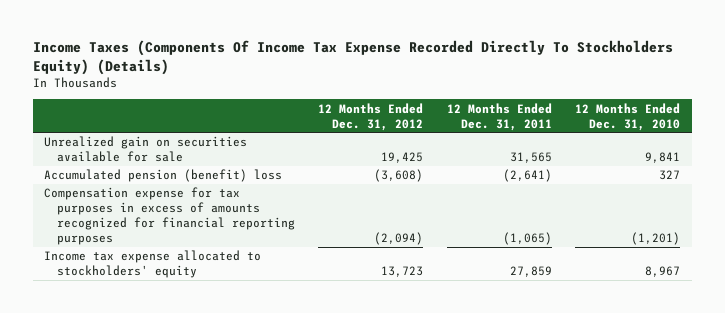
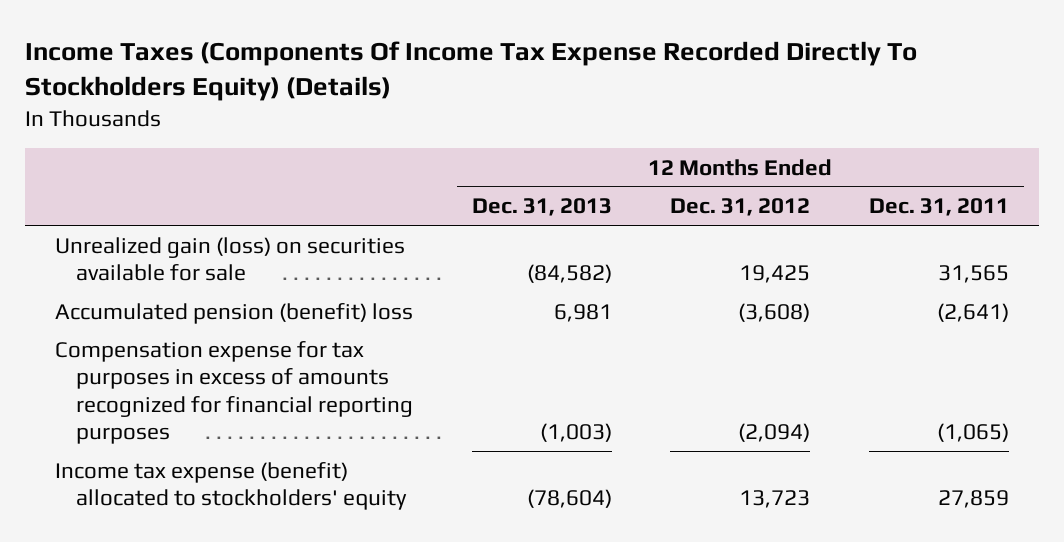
- | 12 Months Ended Dec. 31, 2012 | 12 Months Ended Dec. 31, 2011 | 12 Months Ended Dec. 31, 2010
+ | 12 Months Ended Dec. 31, 2013 | 12 Months Ended Dec. 31, 2012 | 12 Months Ended Dec. 31, 2011
- Unrealized gain on securities available for sale | 19,425 | 31,565 | 9,841
+ Unrealized gain (loss) on securities available for sale | (84,582) | 19,425 | 31,565
- Income tax expense allocated to stockholders' equity | 13,723 | 27,859 | 8,967
+ Income tax expense (benefit) allocated to stockholders' equity | (78,604) | 13,723 | 27,859

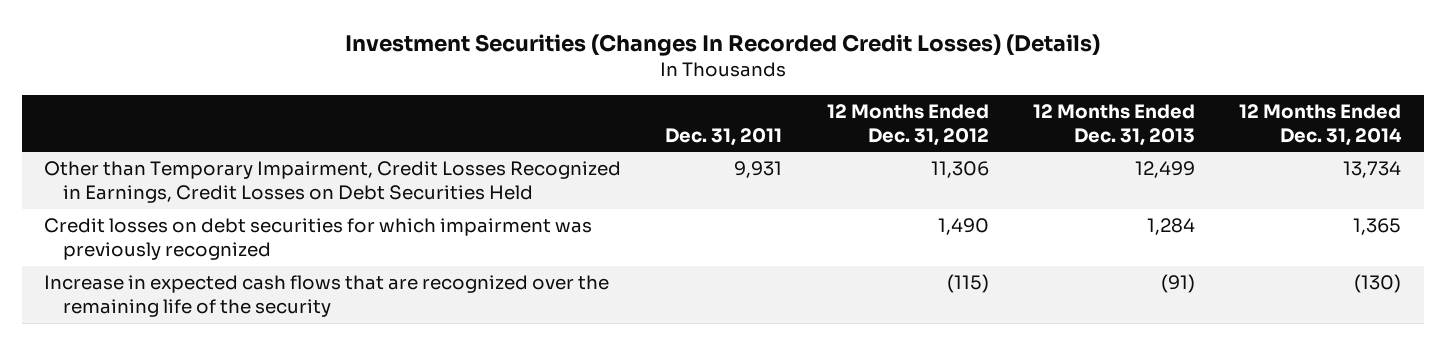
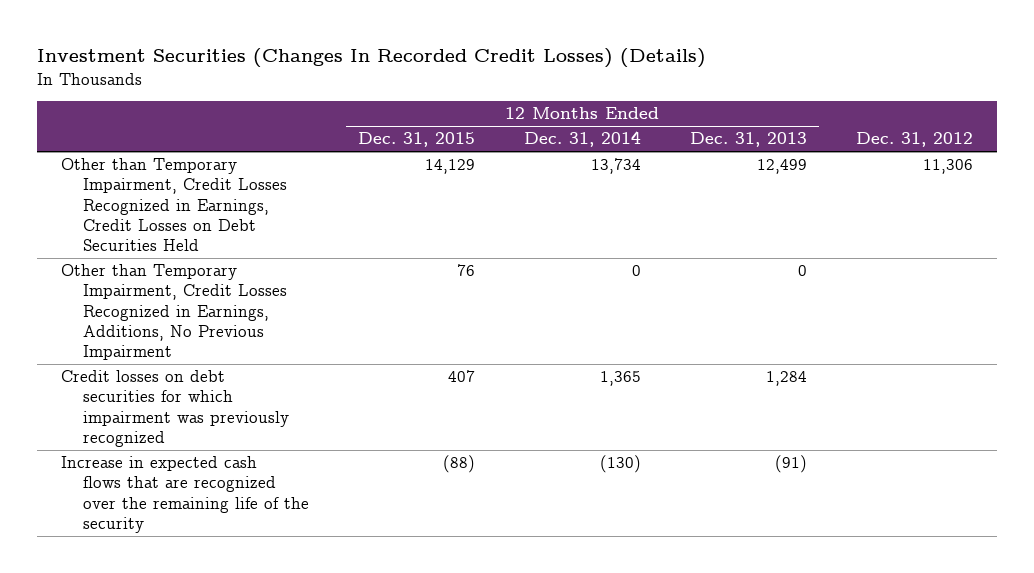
- | Dec. 31, 2011 | 12 Months Ended Dec. 31, 2012 | 12 Months Ended Dec. 31, 2013 | 12 Months Ended Dec. 31, 2014
+ | 12 Months Ended Dec. 31, 2015 | 12 Months Ended Dec. 31, 2014 | 12 Months Ended Dec. 31, 2013 | Dec. 31, 2012
+ Other than Temporary Impairment, Credit Losses Recognized in Earnings, Additions, No Previous Impairment | 76 | 0 | 0 |

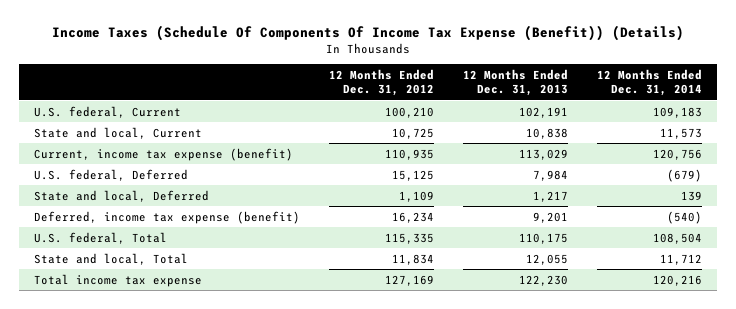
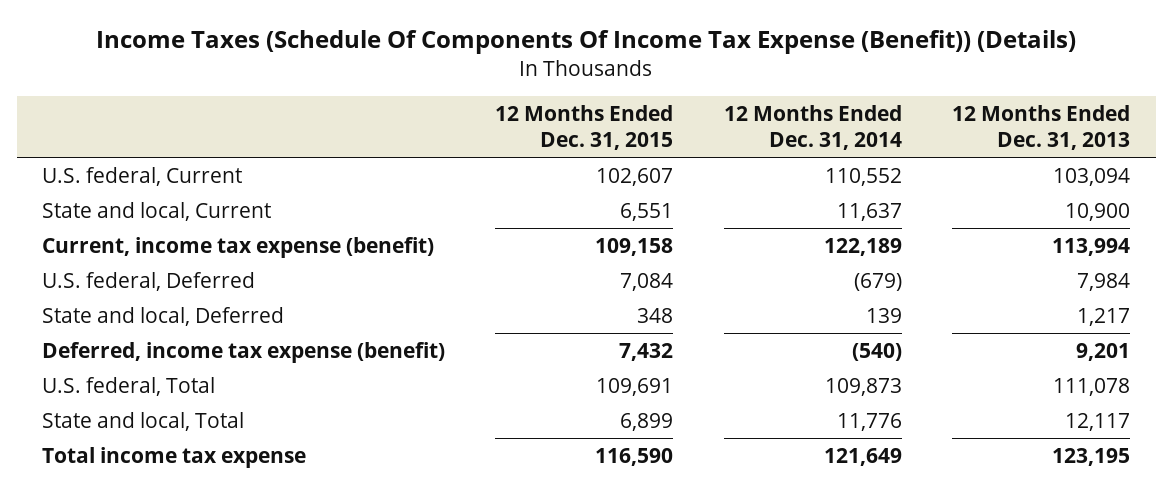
- | 12 Months Ended Dec. 31, 2012 | 12 Months Ended Dec. 31, 2013 | 12 Months Ended Dec. 31, 2014
+ | 12 Months Ended Dec. 31, 2015 | 12 Months Ended Dec. 31, 2014 | 12 Months Ended Dec. 31, 2013
- U.S. federal, Current | 100,210 | 102,191 | 109,183
- State and local, Current | 10,725 | 10,838 | 11,573
- Current, income tax expense (benefit) | 110,935 | 113,029 | 120,756
+ U.S. federal, Current | 102,607 | 110,552 | 103,094
+ State and local, Current | 6,551 | 11,637 | 10,900
+ Current, income tax expense (benefit) | 109,158 | 122,189 | 113,994
- U.S. federal, Total | 115,335 | 110,175 | 108,504
- State and local, Total | 11,834 | 12,055 | 11,712
- Total income tax expense | 127,169 | 122,230 | 120,216
+ U.S. federal, Total | 109,691 | 109,873 | 111,078
+ State and local, Total | 6,899 | 11,776 | 12,117
+ Total income tax expense | 116,590 | 121,649 | 123,195

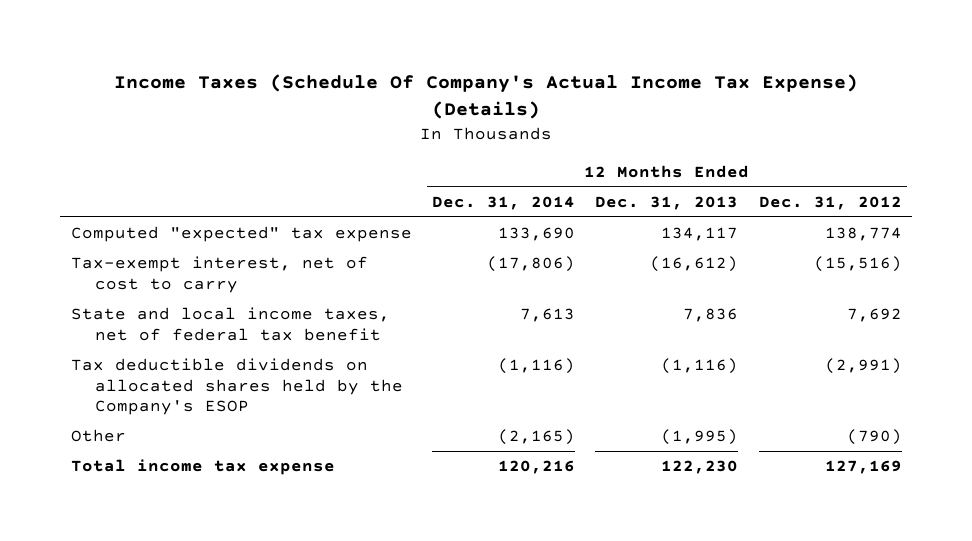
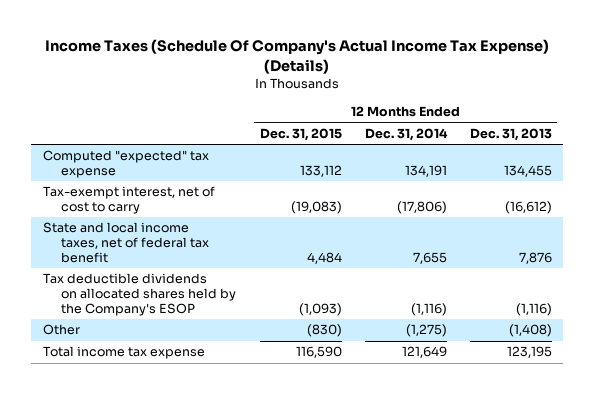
- | 12 Months Ended Dec. 31, 2014 | 12 Months Ended Dec. 31, 2013 | 12 Months Ended Dec. 31, 2012
+ | 12 Months Ended Dec. 31, 2015 | 12 Months Ended Dec. 31, 2014 | 12 Months Ended Dec. 31, 2013
- Computed "expected" tax expense | 133,690 | 134,117 | 138,774
+ Computed "expected" tax expense | 133,112 | 134,191 | 134,455
- State and local income taxes, net of federal tax benefit | 7,613 | 7,836 | 7,692
+ State and local income taxes, net of federal tax benefit | 4,484 | 7,655 | 7,876
- Other | (2,165) | (1,995) | (790)
- Total income tax expense | 120,216 | 122,230 | 127,169
+ Other | (830) | (1,275) | (1,408)
+ Total income tax expense | 116,590 | 121,649 | 123,195

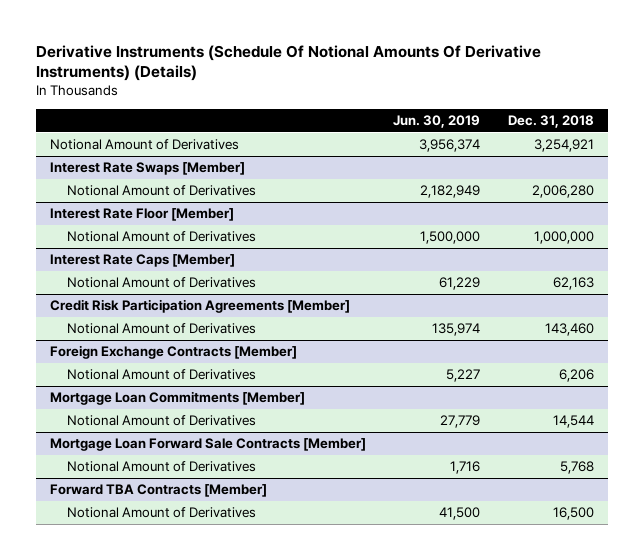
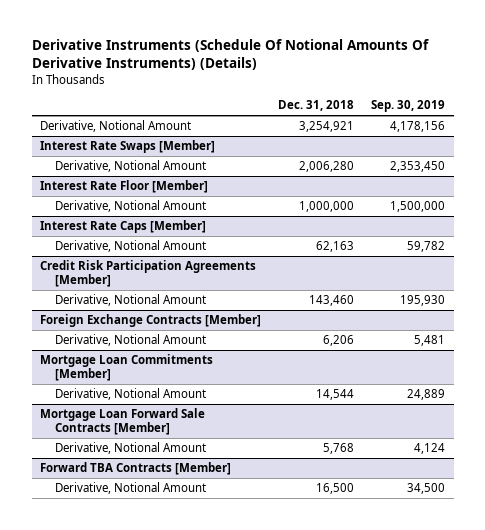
- | Jun. 30, 2019 | Dec. 31, 2018
+ | Dec. 31, 2018 | Sep. 30, 2019
- Notional Amount of Derivatives | 3,956,374 | 3,254,921
+ Derivative, Notional Amount | 3,254,921 | 4,178,156
@ Interest Rate Swaps [Member]
- Notional Amount of Derivatives | 2,182,949 | 2,006,280
+ Derivative, Notional Amount | 2,006,280 | 2,353,450
@ Interest Rate Floor [Member]
- Notional Amount of Derivatives | 1,500,000 | 1,000,000
+ Derivative, Notional Amount | 1,000,000 | 1,500,000
@ Interest Rate Caps [Member]
- Notional Amount of Derivatives | 61,229 | 62,163
+ Derivative, Notional Amount | 62,163 | 59,782
@ Credit Risk Participation Agreements [Member]
- Notional Amount of Derivatives | 135,974 | 143,460
+ Derivative, Notional Amount | 143,460 | 195,930
@ Foreign Exchange Contracts [Member]
- Notional Amount of Derivatives | 5,227 | 6,206
+ Derivative, Notional Amount | 6,206 | 5,481
@ Mortgage Loan Commitments [Member]
- Notional Amount of Derivatives | 27,779 | 14,544
+ Derivative, Notional Amount | 14,544 | 24,889
@ Mortgage Loan Forward Sale Contracts [Member]
- Notional Amount of Derivatives | 1,716 | 5,768
+ Derivative, Notional Amount | 5,768 | 4,124
@ Forward TBA Contracts [Member]
- Notional Amount of Derivatives | 41,500 | 16,500
+ Derivative, Notional Amount | 16,500 | 34,500

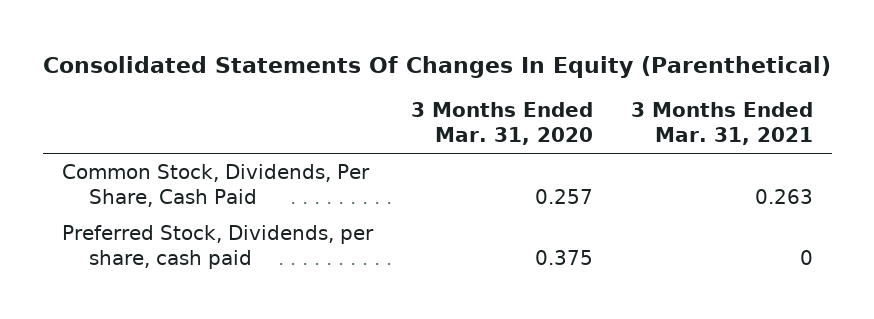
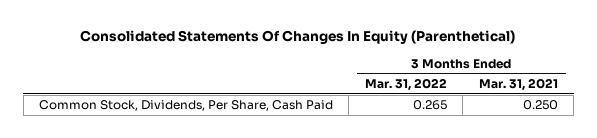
- | 3 Months Ended Mar. 31, 2020 | 3 Months Ended Mar. 31, 2021
+ | 3 Months Ended Mar. 31, 2022 | 3 Months Ended Mar. 31, 2021
- Common Stock, Dividends, Per Share, Cash Paid | 0.257 | 0.263
- Preferred Stock, Dividends, per share, cash paid | 0.375 | 0
+ Common Stock, Dividends, Per Share, Cash Paid | 0.265 | 0.250

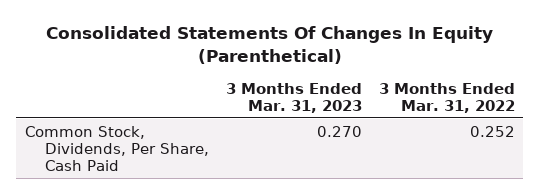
- | 3 Months Ended Mar. 31, 2022 | 3 Months Ended Mar. 31, 2021
+ | 3 Months Ended Mar. 31, 2023 | 3 Months Ended Mar. 31, 2022
- Common Stock, Dividends, Per Share, Cash Paid | 0.265 | 0.250
+ Common Stock, Dividends, Per Share, Cash Paid | 0.270 | 0.252

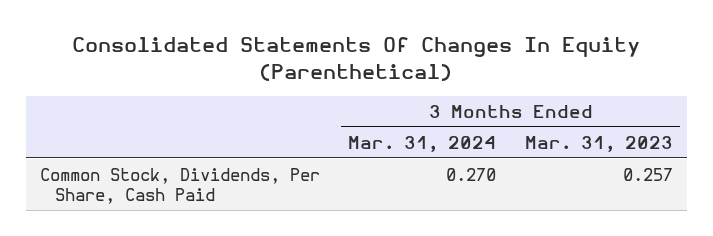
- | 3 Months Ended Mar. 31, 2023 | 3 Months Ended Mar. 31, 2022
+ | 3 Months Ended Mar. 31, 2024 | 3 Months Ended Mar. 31, 2023
- Common Stock, Dividends, Per Share, Cash Paid | 0.270 | 0.252
+ Common Stock, Dividends, Per Share, Cash Paid | 0.270 | 0.257

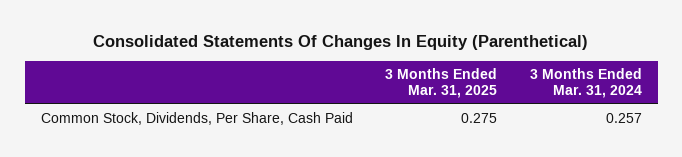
- | 3 Months Ended Mar. 31, 2024 | 3 Months Ended Mar. 31, 2023
+ | 3 Months Ended Mar. 31, 2025 | 3 Months Ended Mar. 31, 2024
- Common Stock, Dividends, Per Share, Cash Paid | 0.270 | 0.257
+ Common Stock, Dividends, Per Share, Cash Paid | 0.275 | 0.257

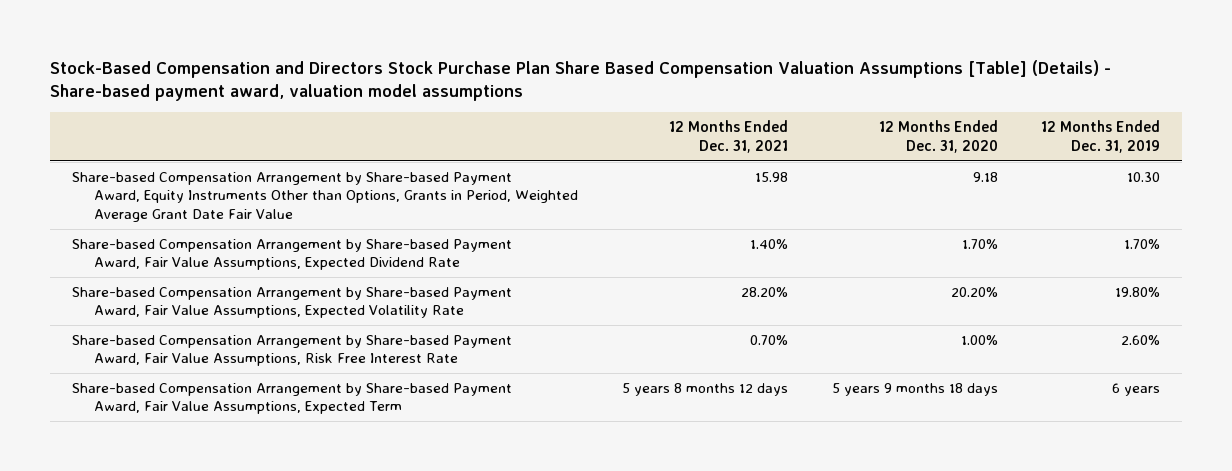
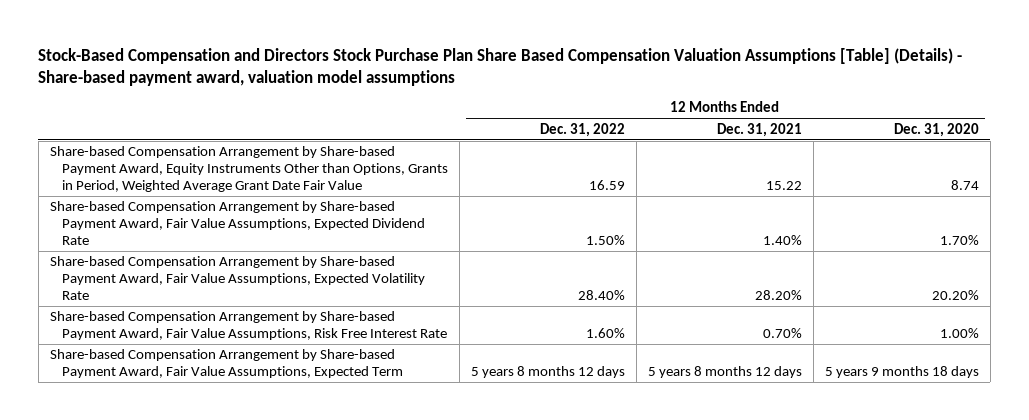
- | 12 Months Ended Dec. 31, 2021 | 12 Months Ended Dec. 31, 2020 | 12 Months Ended Dec. 31, 2019
+ | 12 Months Ended Dec. 31, 2022 | 12 Months Ended Dec. 31, 2021 | 12 Months Ended Dec. 31, 2020
- Share-based Compensation Arrangement by Share-based Payment Award, Equity Instruments Other than Options, Grants in Period, Weighted Average Grant Date Fair Value | 15.98 | 9.18 | 10.30
+ Share-based Compensation Arrangement by Share-based Payment Award, Equity Instruments Other than Options, Grants in Period, Weighted Average Grant Date Fair Value | 16.59 | 15.22 | 8.74

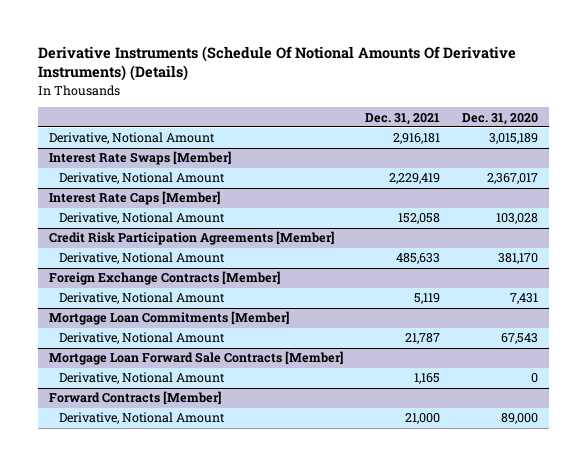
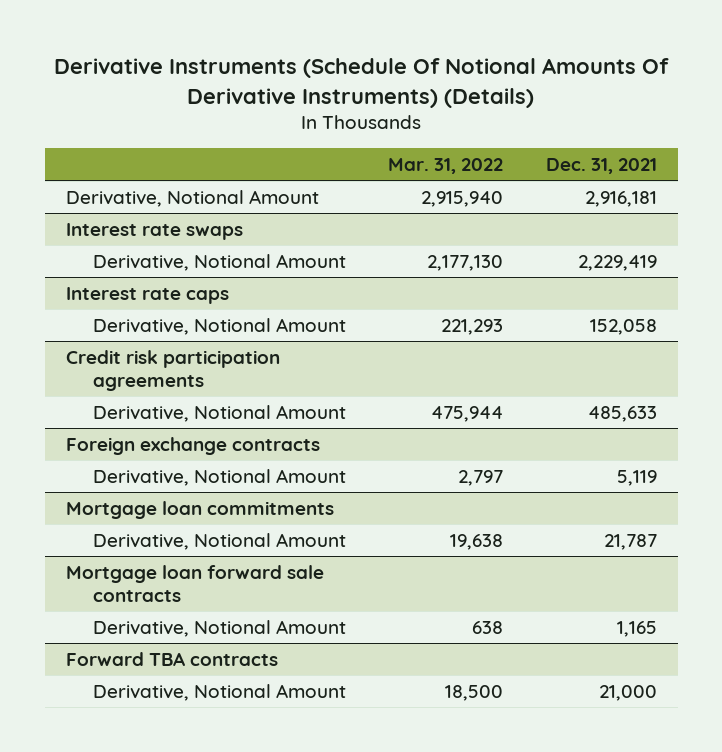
- | Dec. 31, 2021 | Dec. 31, 2020
+ | Mar. 31, 2022 | Dec. 31, 2021
- Interest Rate Swaps [Member]
+ Interest rate swaps
- Interest Rate Caps [Member]
+ Interest rate caps
- Credit Risk Participation Agreements [Member]
+ Credit risk participation agreements
- Foreign Exchange Contracts [Member]
+ Foreign exchange contracts
- Mortgage Loan Commitments [Member]
+ Mortgage loan commitments
- Mortgage Loan Forward Sale Contracts [Member]
+ Mortgage loan forward sale contracts
- Forward Contracts [Member]
+ Forward TBA contracts

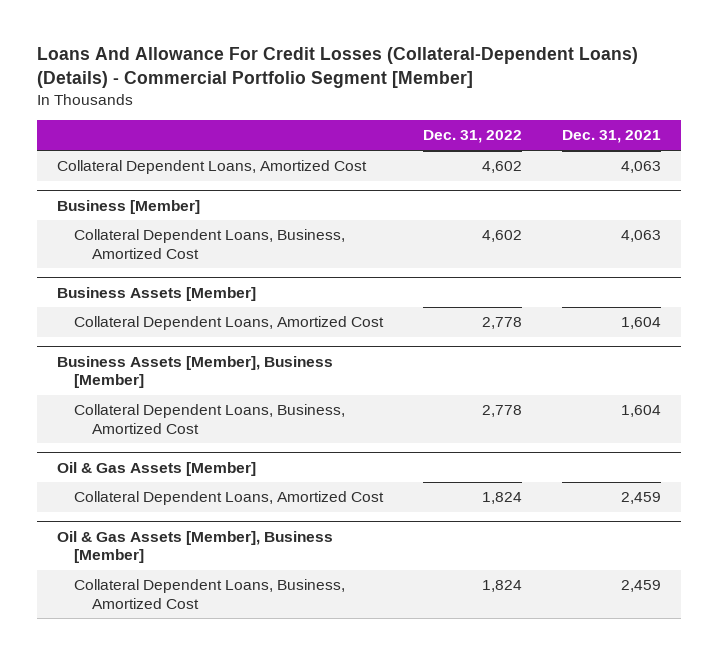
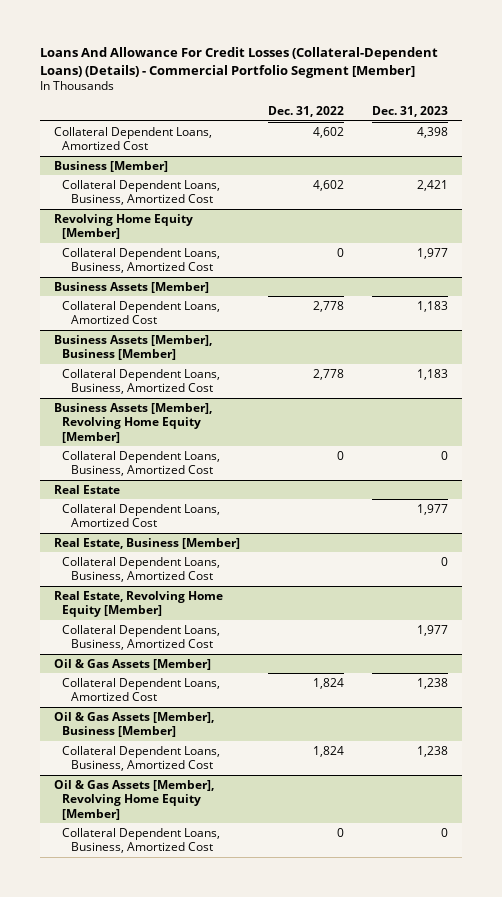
- | Dec. 31, 2022 | Dec. 31, 2021
+ | Dec. 31, 2022 | Dec. 31, 2023
+ Revolving Home Equity [Member]
+ Collateral Dependent Loans, Business, Amortized Cost | 0 | 1,977
+ Business Assets [Member], Revolving Home Equity [Member]
+ Collateral Dependent Loans, Business, Amortized Cost | 0 | 0
+ Real Estate
+ Collateral Dependent Loans, Amortized Cost | | 1,977
+ Real Estate, Business [Member]
+ Collateral Dependent Loans, Business, Amortized Cost | | 0
+ Real Estate, Revolving Home Equity [Member]
+ Collateral Dependent Loans, Business, Amortized Cost | | 1,977
+ Oil & Gas Assets [Member], Revolving Home Equity [Member]
+ Collateral Dependent Loans, Business, Amortized Cost | 0 | 0

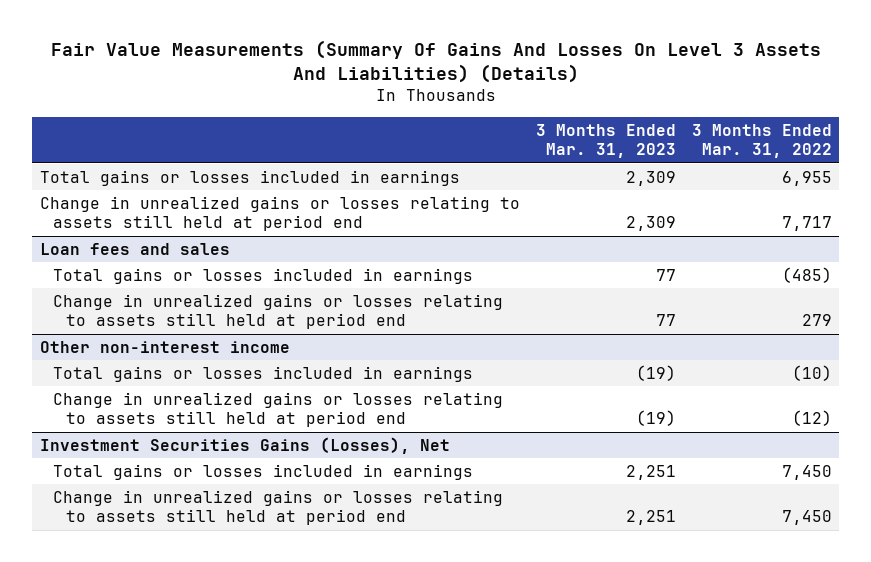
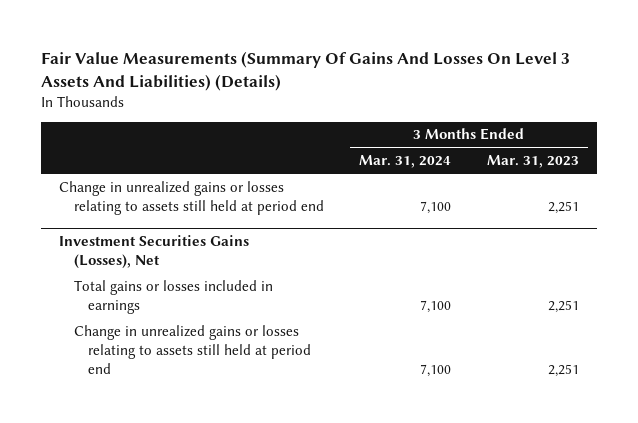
- | 3 Months Ended Mar. 31, 2023 | 3 Months Ended Mar. 31, 2022
+ | 3 Months Ended Mar. 31, 2024 | 3 Months Ended Mar. 31, 2023
- Total gains or losses included in earnings | 2,309 | 6,955
- Change in unrealized gains or losses relating to assets still held at period end | 2,309 | 7,717
- Loan fees and sales
- Total gains or losses included in earnings | 77 | (485)
- Change in unrealized gains or losses relating to assets still held at period end | 77 | 279
- Other non-interest income
- Total gains or losses included in earnings | (19) | (10)
- Change in unrealized gains or losses relating to assets still held at period end | (19) | (12)
+ Change in unrealized gains or losses relating to assets still held at period end | 7,100 | 2,251

